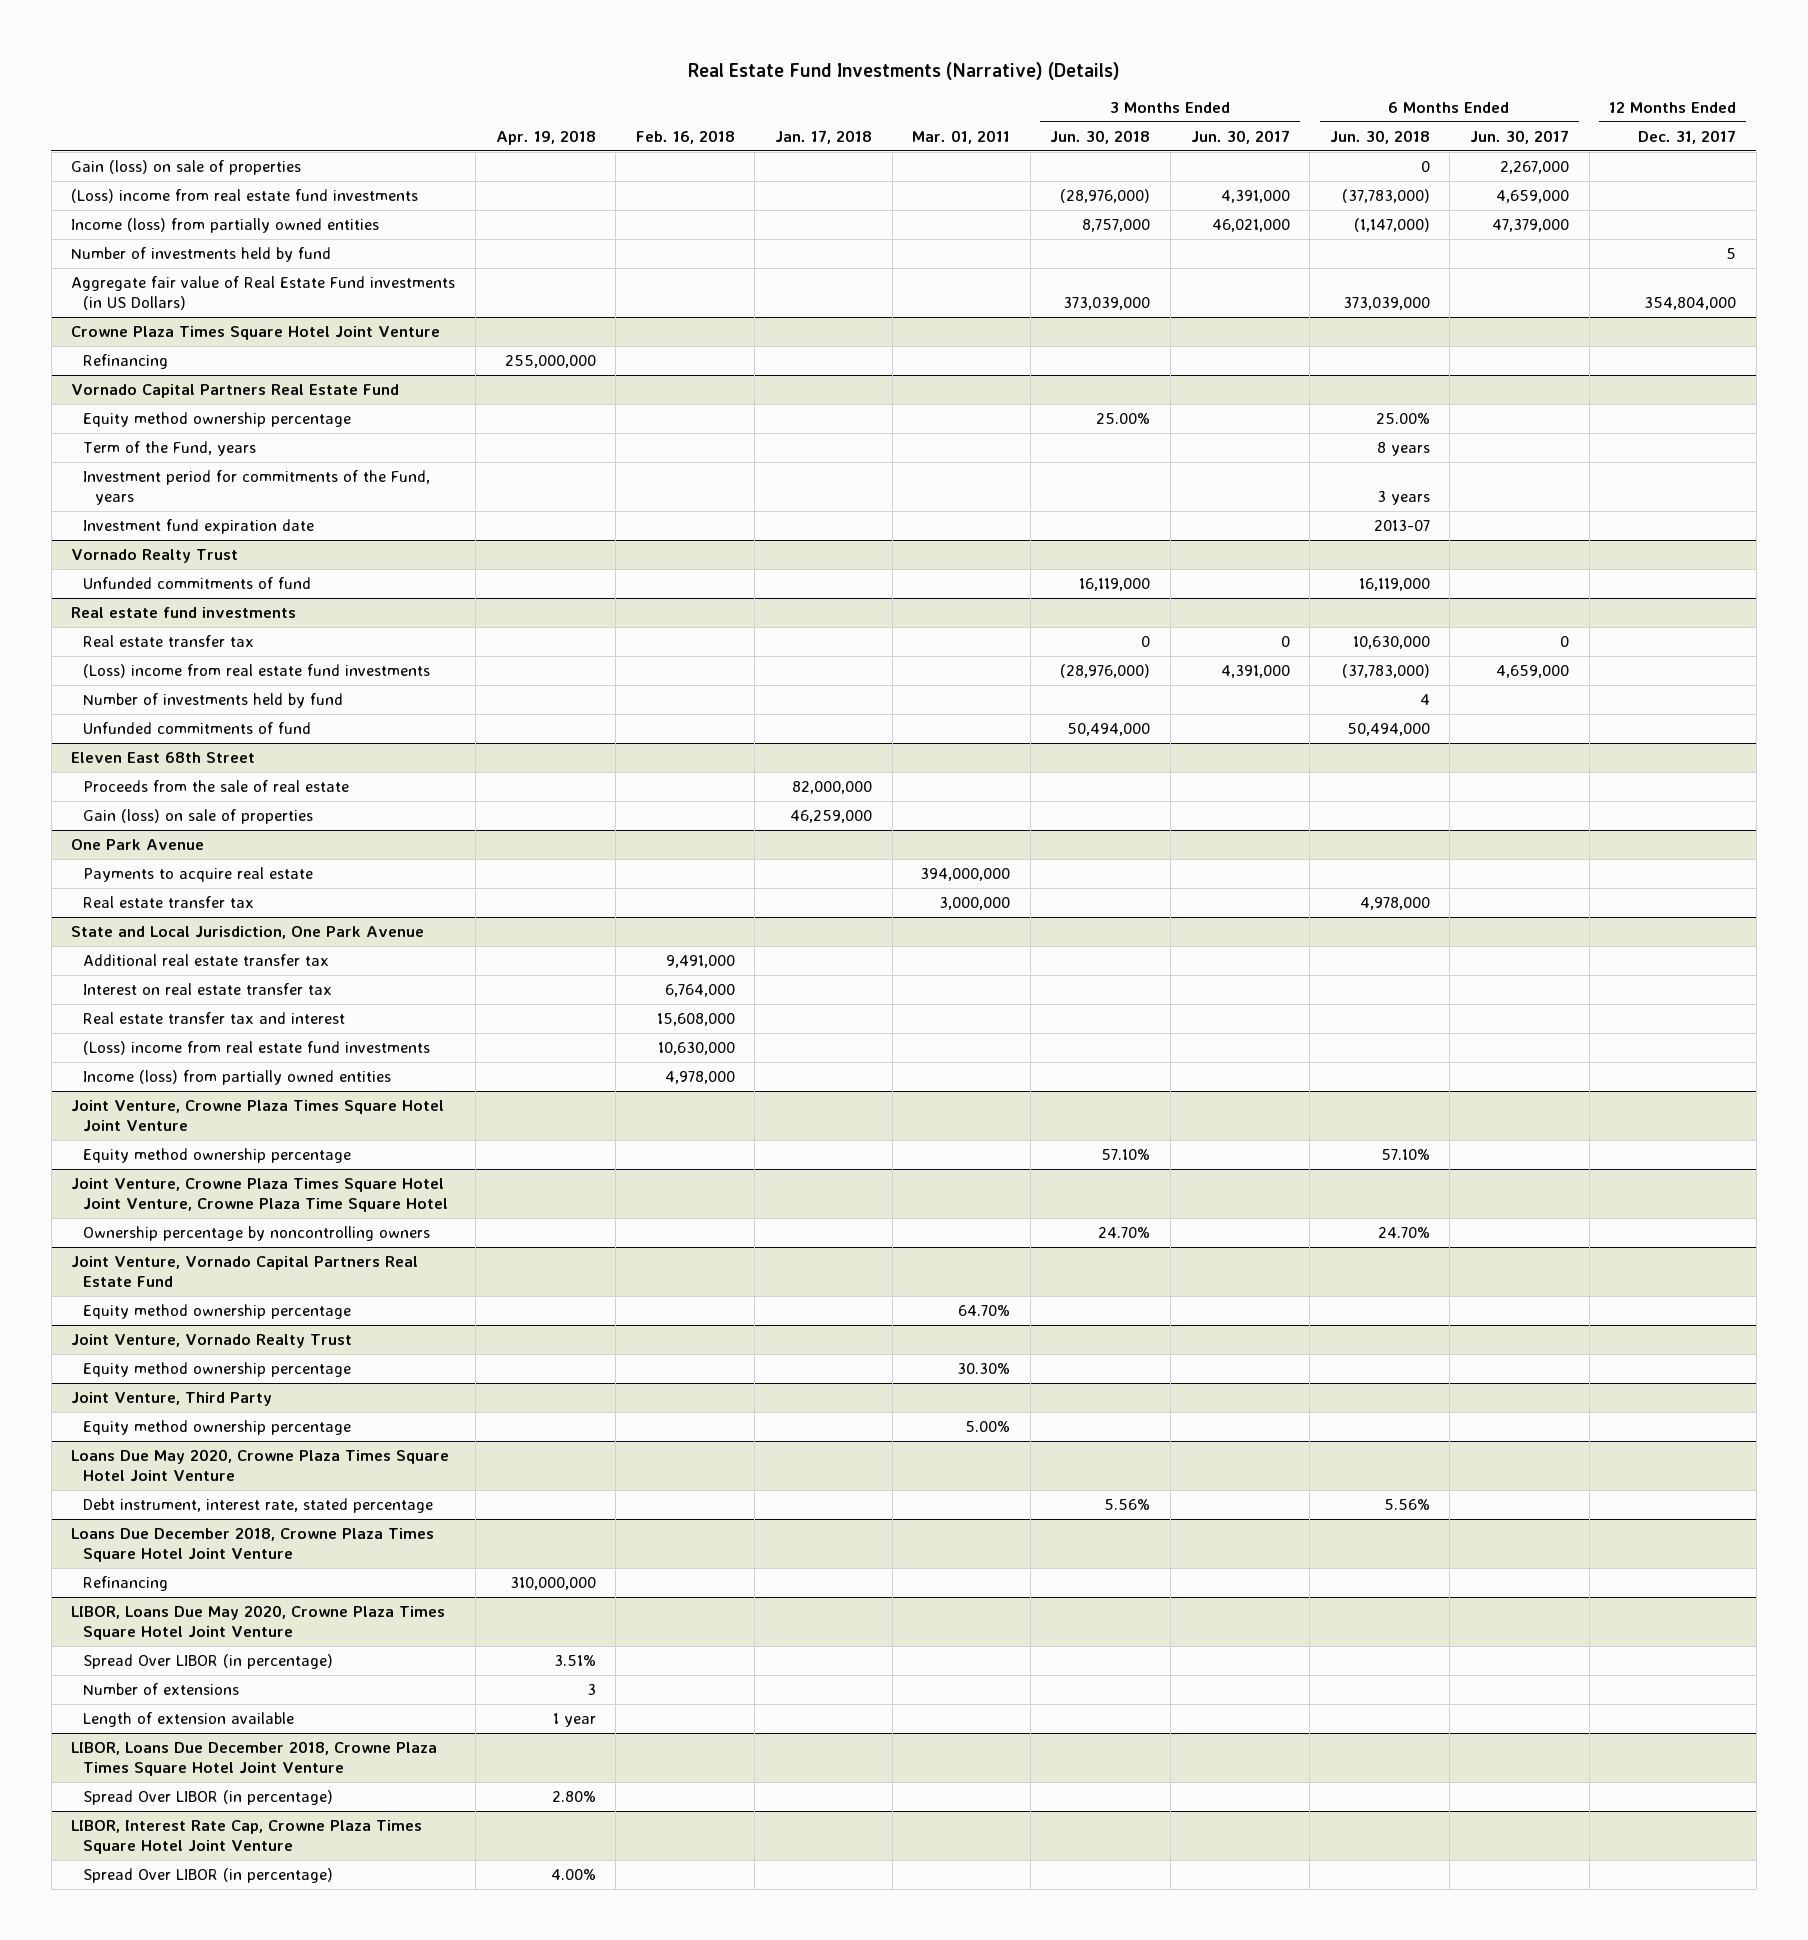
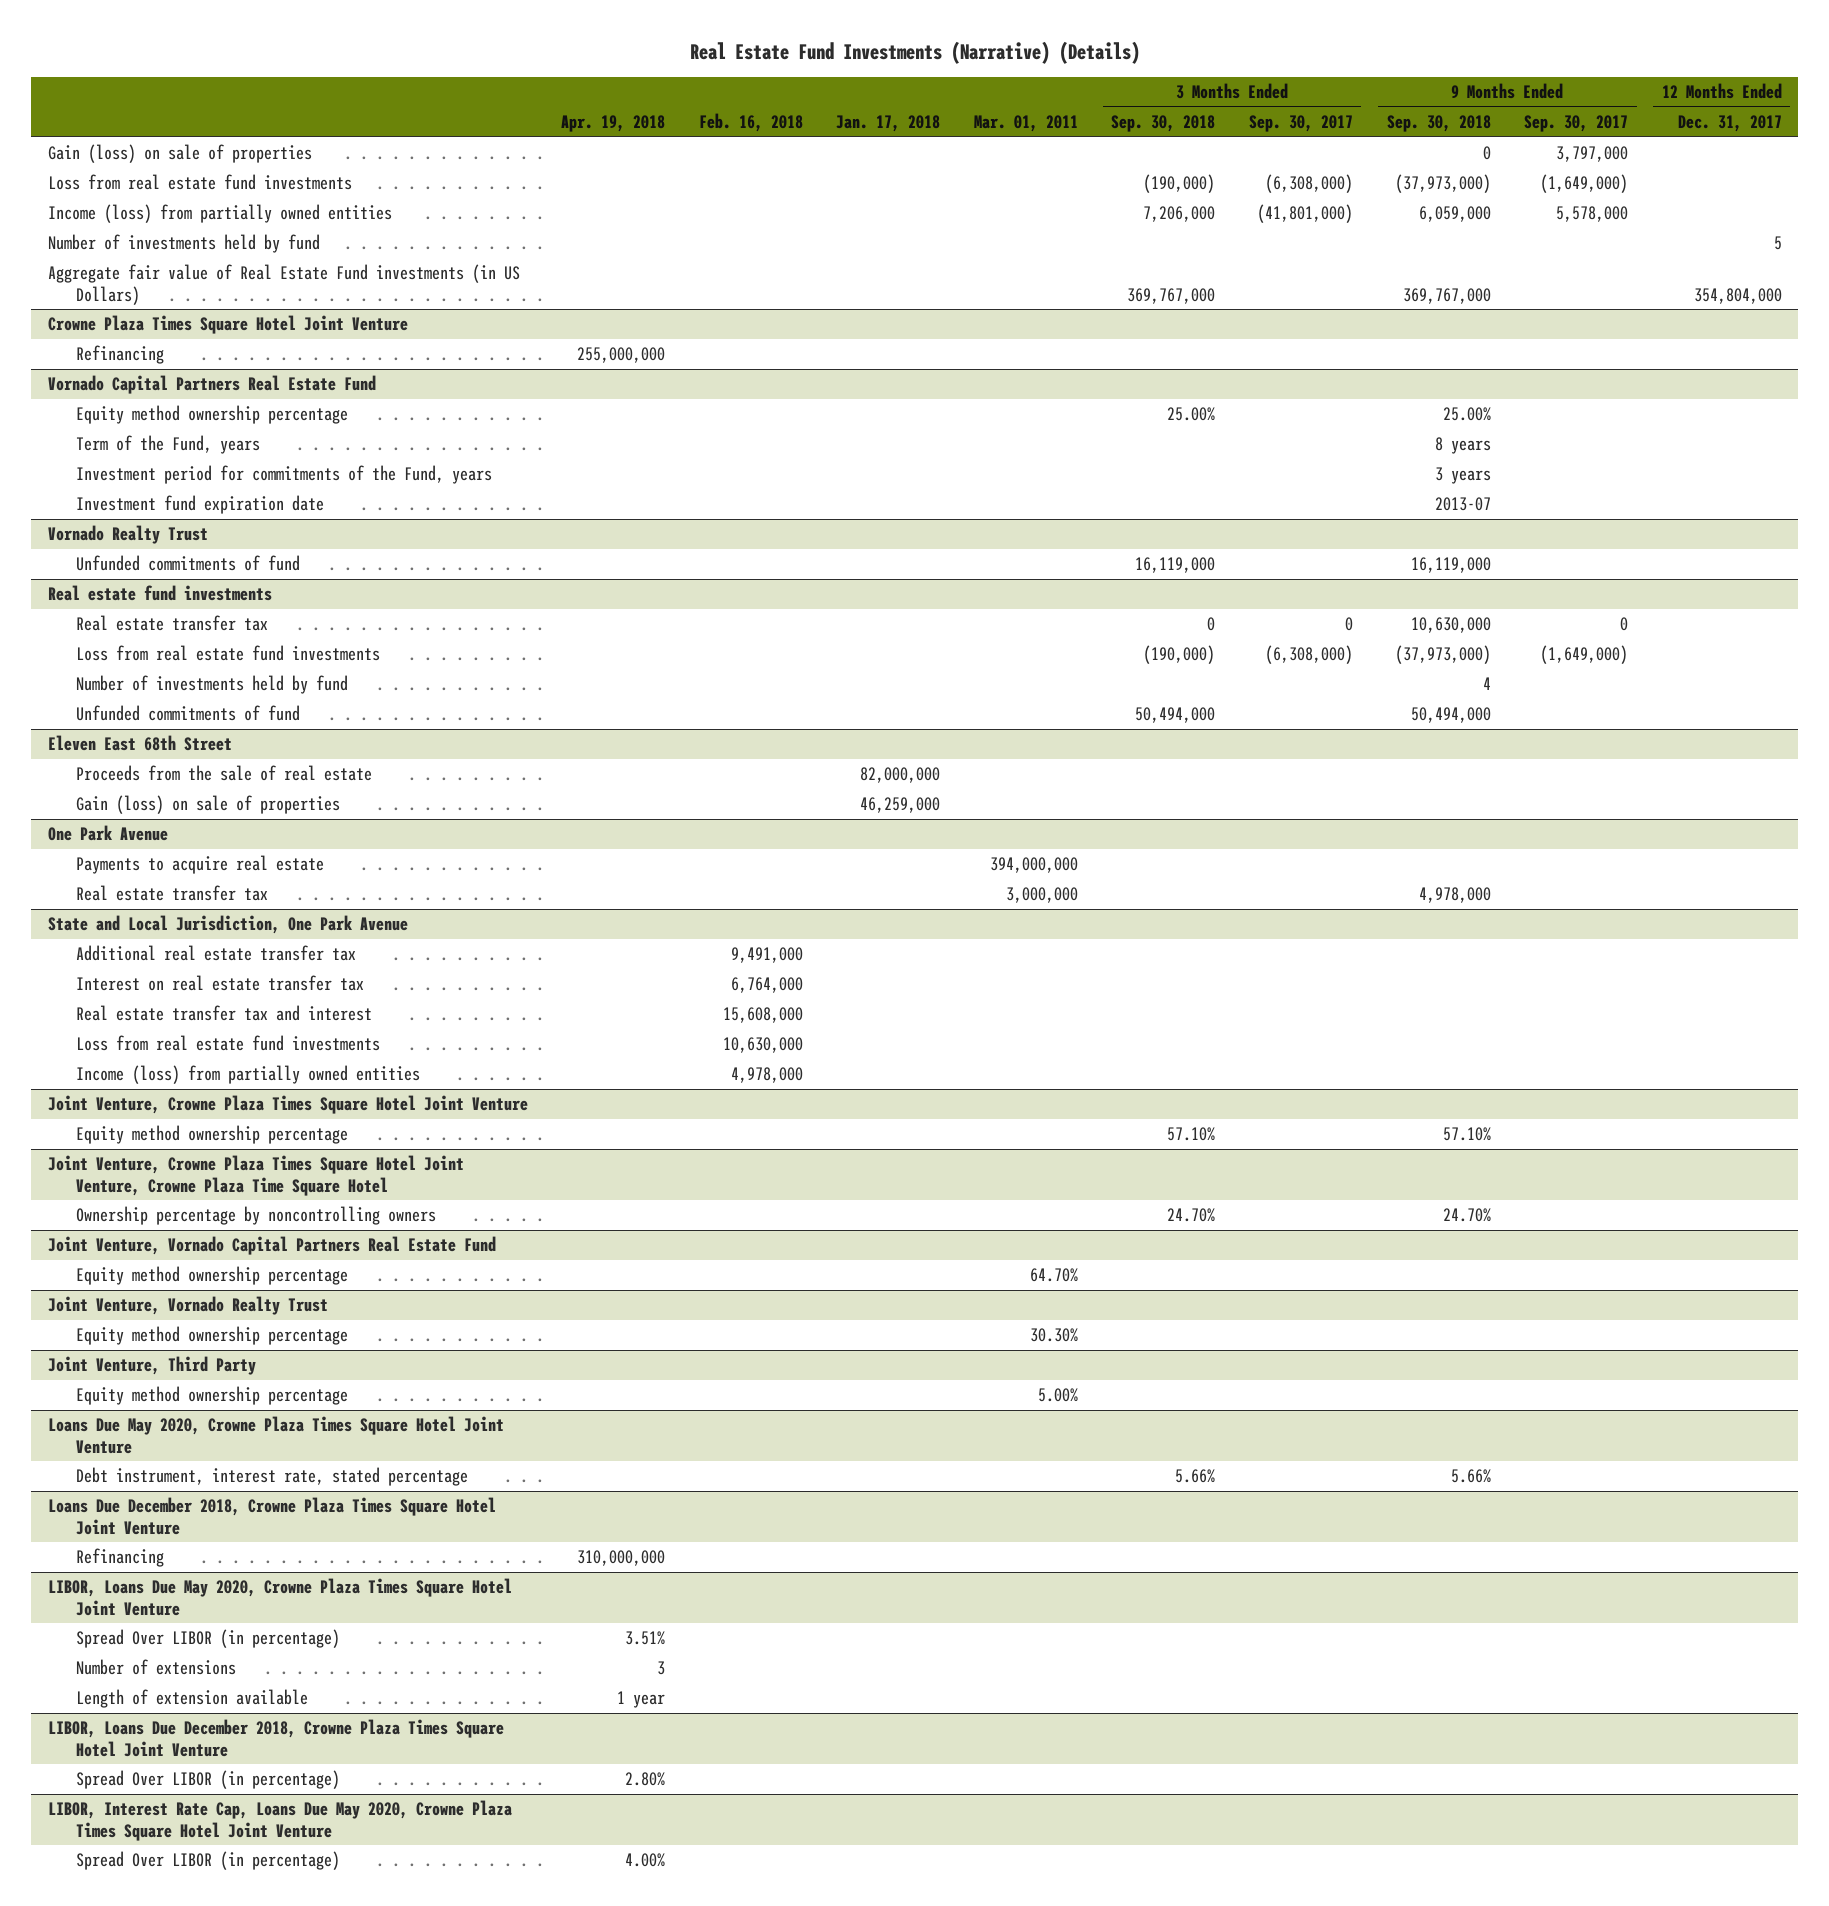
- | Apr. 19, 2018 | Feb. 16, 2018 | Jan. 17, 2018 | Mar. 01, 2011 | 3 Months Ended Jun. 30, 2018 | 3 Months Ended Jun. 30, 2017 | 6 Months Ended Jun. 30, 2018 | 6 Months Ended Jun. 30, 2017 | 12 Months Ended Dec. 31, 2017
+ | Apr. 19, 2018 | Feb. 16, 2018 | Jan. 17, 2018 | Mar. 01, 2011 | 3 Months Ended Sep. 30, 2018 | 3 Months Ended Sep. 30, 2017 | 9 Months Ended Sep. 30, 2018 | 9 Months Ended Sep. 30, 2017 | 12 Months Ended Dec. 31, 2017
- (Loss) income from real estate fund investments | | | | | (28,976,000) | 4,391,000 | (37,783,000) | 4,659,000 |
+ Loss from real estate fund investments | | | | | (190,000) | (6,308,000) | (37,973,000) | (1,649,000) |
@ Real estate fund investments
- (Loss) income from real estate fund investments | | | | | (28,976,000) | 4,391,000 | (37,783,000) | 4,659,000 |
+ Loss from real estate fund investments | | | | | (190,000) | (6,308,000) | (37,973,000) | (1,649,000) |
@ State and Local Jurisdiction, One Park Avenue
- (Loss) income from real estate fund investments | | 10,630,000 | | | | | | |
+ Loss from real estate fund investments | | 10,630,000 | | | | | | |
- LIBOR, Interest Rate Cap, Crowne Plaza Times Square Hotel Joint Venture
+ LIBOR, Interest Rate Cap, Loans Due May 2020, Crowne Plaza Times Square Hotel Joint Venture

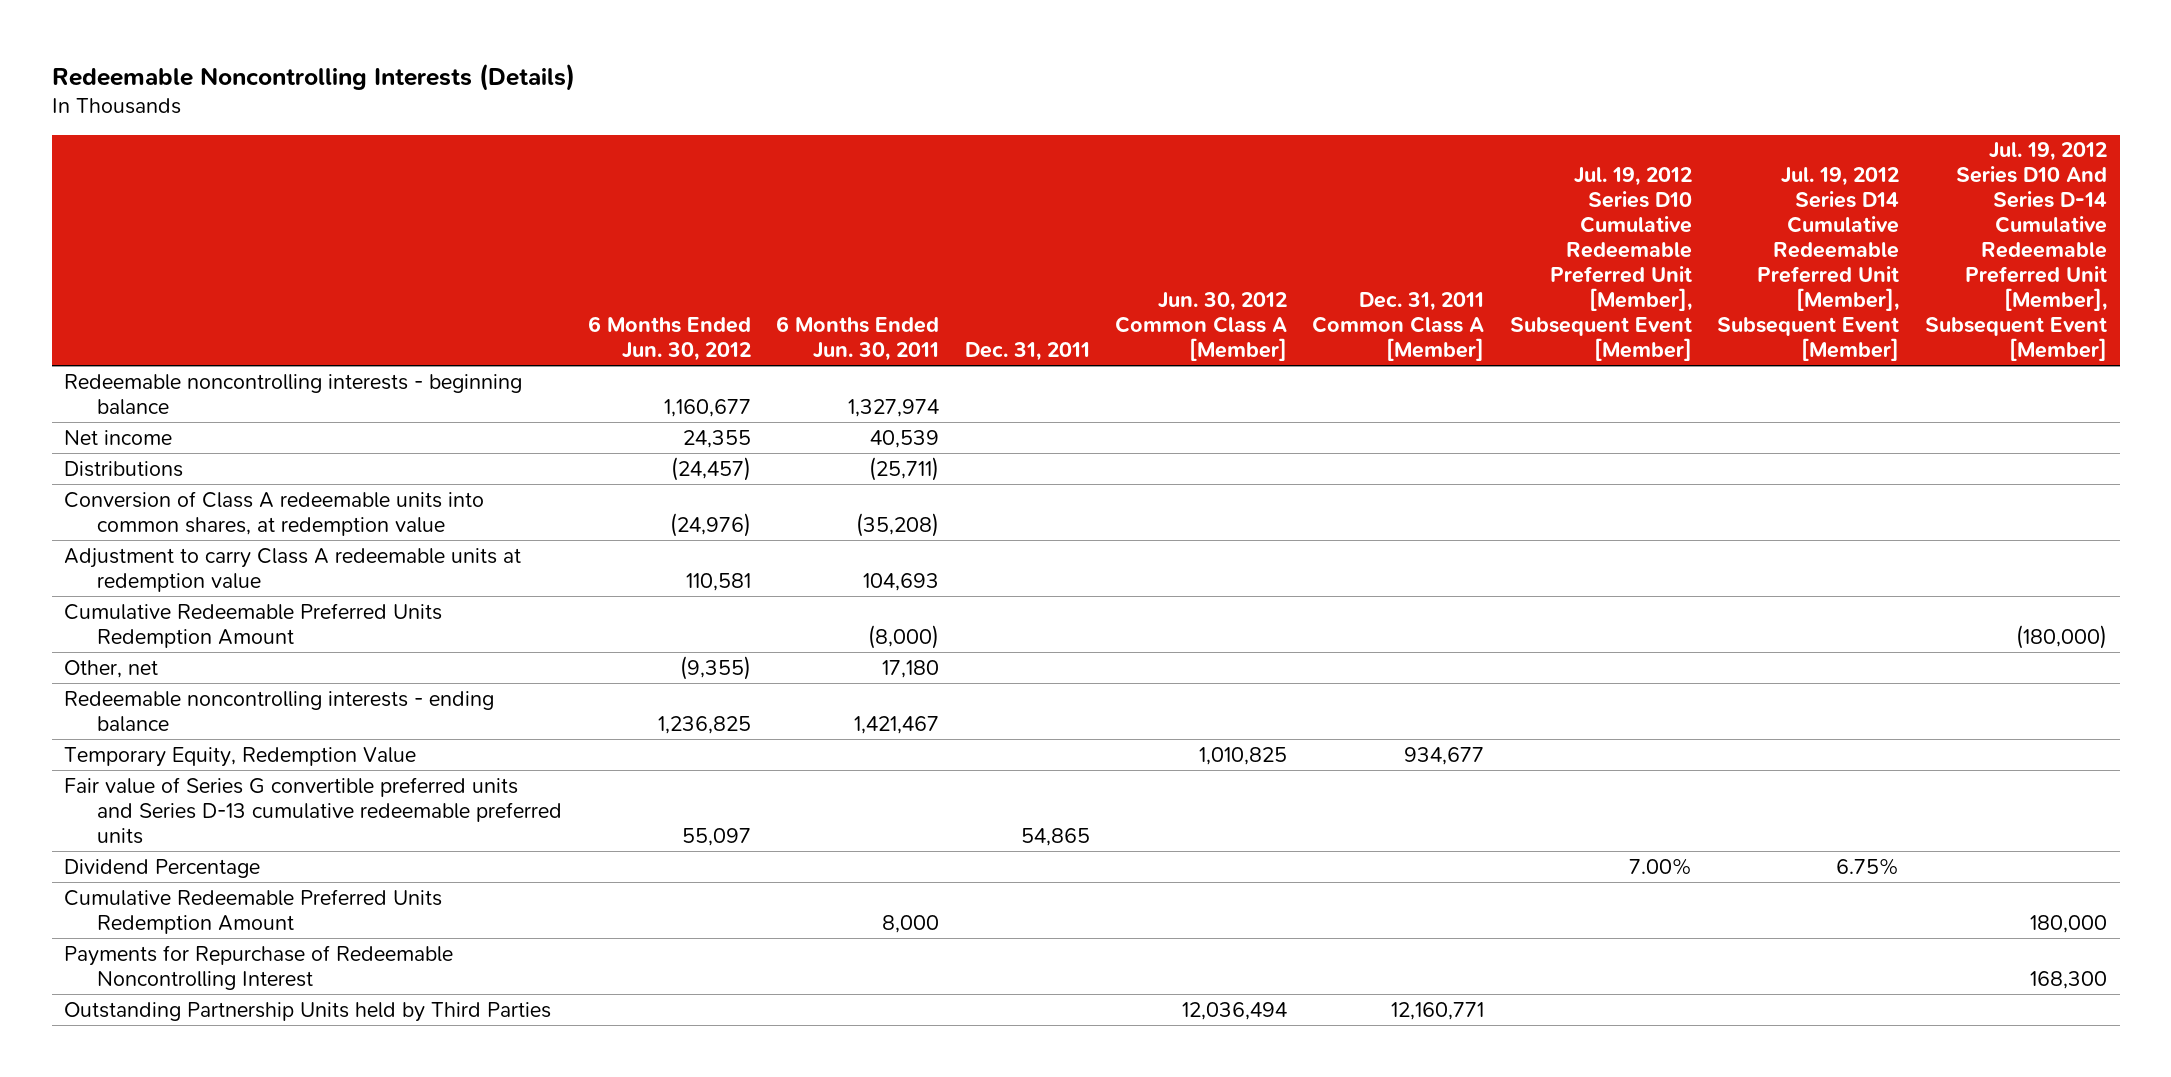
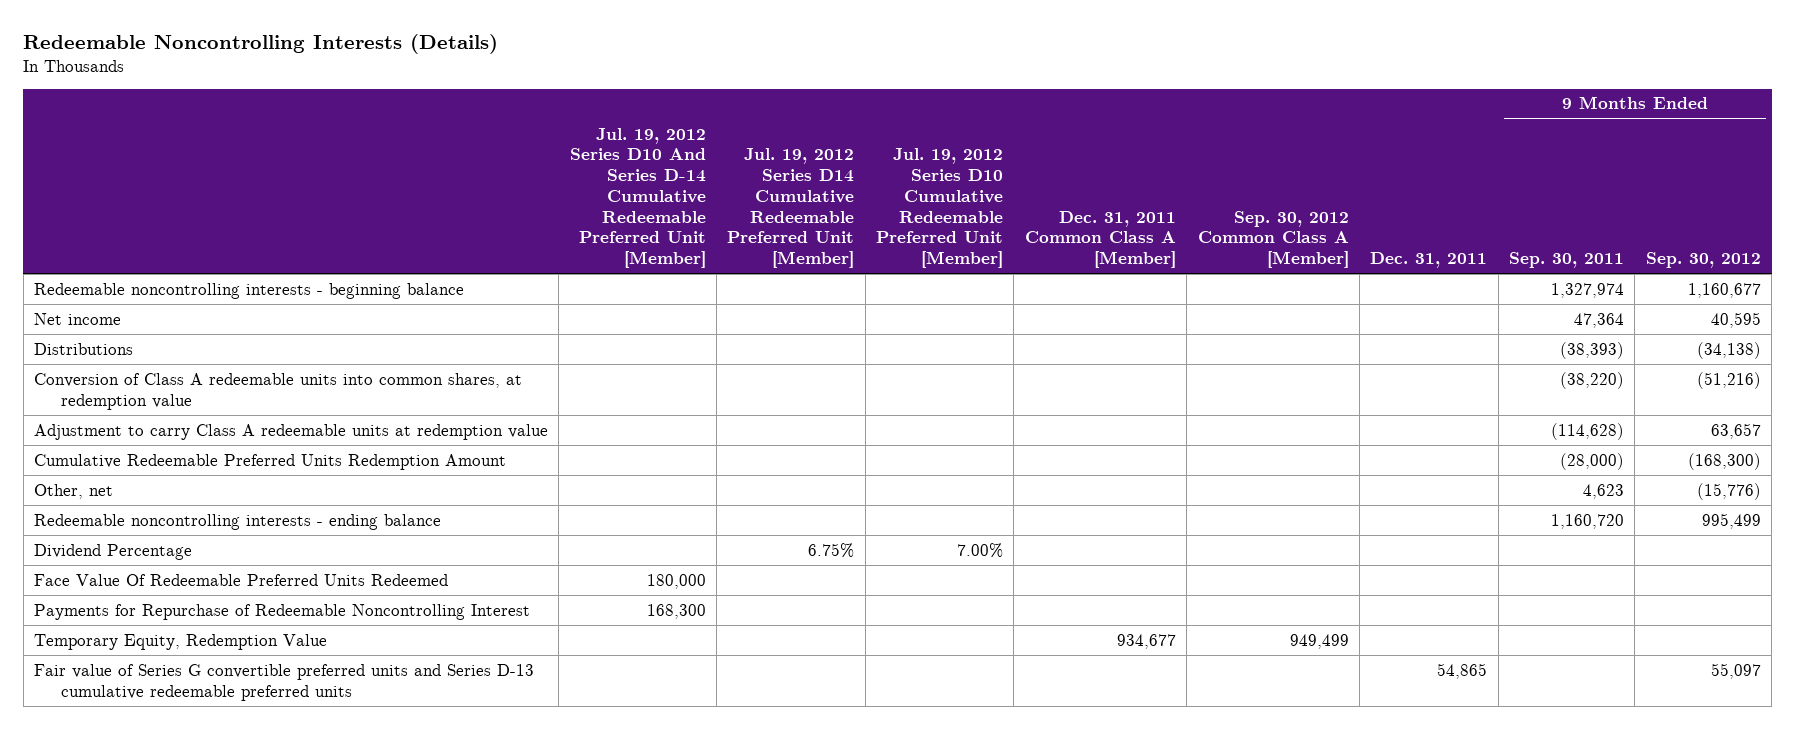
- | 6 Months Ended Jun. 30, 2012 | 6 Months Ended Jun. 30, 2011 | Dec. 31, 2011 | Jun. 30, 2012 Common Class A [Member] | Dec. 31, 2011 Common Class A [Member] | Jul. 19, 2012 Series D10 Cumulative Redeemable Preferred Unit [Member], Subsequent Event [Member] | Jul. 19, 2012 Series D14 Cumulative Redeemable Preferred Unit [Member], Subsequent Event [Member] | Jul. 19, 2012 Series D10 And Series D-14 Cumulative Redeemable Preferred Unit [Member], Subsequent Event [Member]
+ | Jul. 19, 2012 Series D10 And Series D-14 Cumulative Redeemable Preferred Unit [Member] | Jul. 19, 2012 Series D14 Cumulative Redeemable Preferred Unit [Member] | Jul. 19, 2012 Series D10 Cumulative Redeemable Preferred Unit [Member] | Dec. 31, 2011 Common Class A [Member] | Sep. 30, 2012 Common Class A [Member] | Dec. 31, 2011 | 9 Months Ended Sep. 30, 2011 | 9 Months Ended Sep. 30, 2012
- Cumulative Redeemable Preferred Units Redemption Amount | | 8,000 | | | | | | 180,000
+ Face Value Of Redeemable Preferred Units Redeemed | 180,000 | | | | | | |
- Outstanding Partnership Units held by Third Parties | | | | 12,036,494 | 12,160,771 | | |
moved down: Temporary Equity, Redemption Value | | | | 934,677 | 949,499 | | |
moved down: Fair value of Series G convertible preferred units and Series D-13 cumulative redeemable preferred units | | | | | | 54,865 | | 55,097

